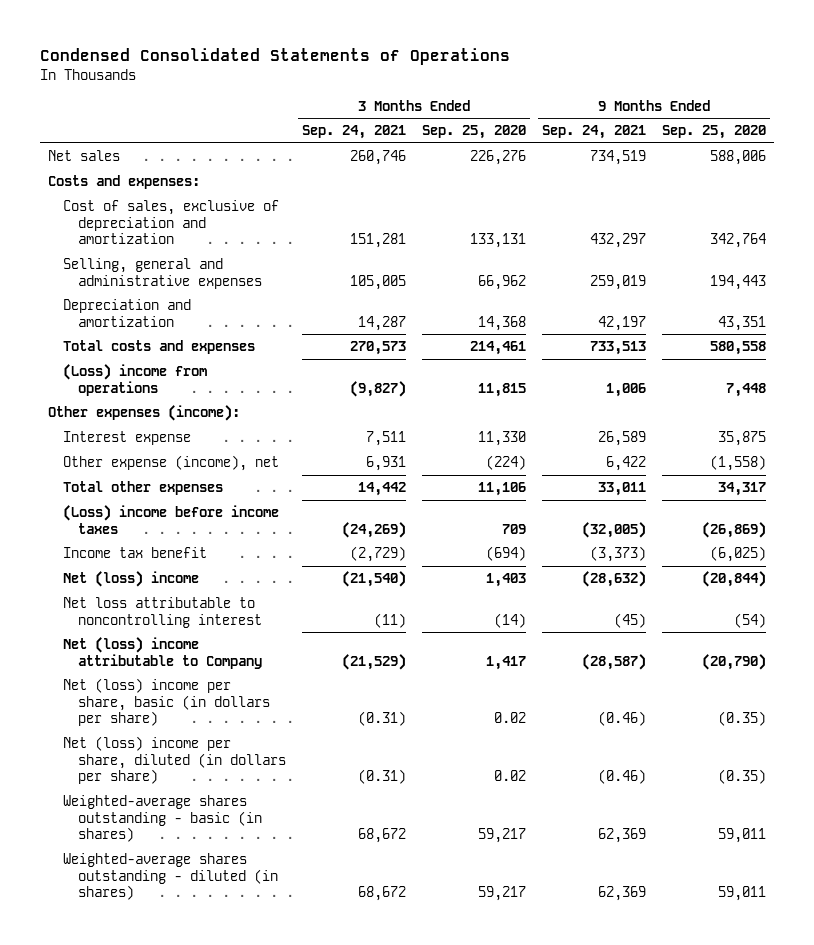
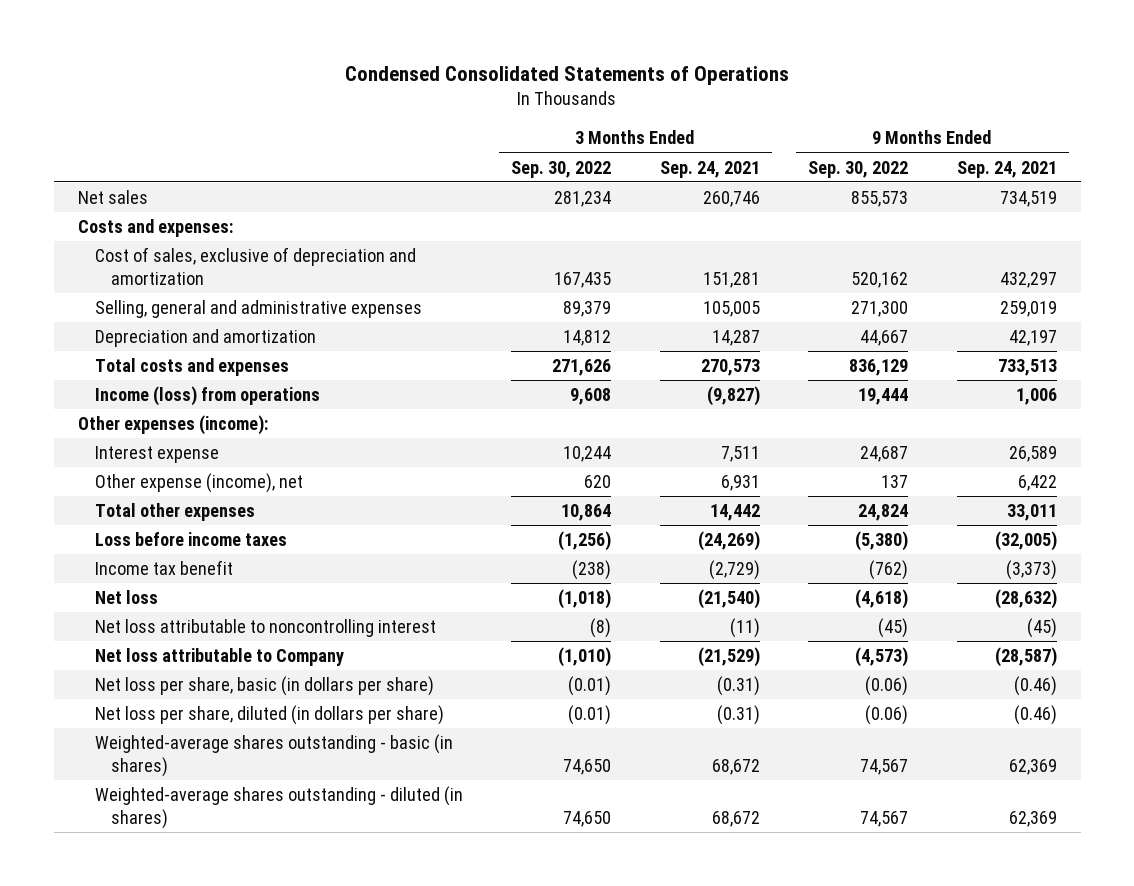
- | 3 Months Ended Sep. 24, 2021 | 3 Months Ended Sep. 25, 2020 | 9 Months Ended Sep. 24, 2021 | 9 Months Ended Sep. 25, 2020
+ | 3 Months Ended Sep. 30, 2022 | 3 Months Ended Sep. 24, 2021 | 9 Months Ended Sep. 30, 2022 | 9 Months Ended Sep. 24, 2021
- (Loss) income from operations | (9,827) | 11,815 | 1,006 | 7,448
+ Income (loss) from operations | 9,608 | (9,827) | 19,444 | 1,006
- (Loss) income before income taxes | (24,269) | 709 | (32,005) | (26,869)
+ Loss before income taxes | (1,256) | (24,269) | (5,380) | (32,005)
- Net (loss) income | (21,540) | 1,403 | (28,632) | (20,844)
+ Net loss | (1,018) | (21,540) | (4,618) | (28,632)
- Net (loss) income attributable to Company | (21,529) | 1,417 | (28,587) | (20,790)
- Net (loss) income per share, basic (in dollars per share) | (0.31) | 0.02 | (0.46) | (0.35)
- Net (loss) income per share, diluted (in dollars per share) | (0.31) | 0.02 | (0.46) | (0.35)
+ Net loss attributable to Company | (1,010) | (21,529) | (4,573) | (28,587)
+ Net loss per share, basic (in dollars per share) | (0.01) | (0.31) | (0.06) | (0.46)
+ Net loss per share, diluted (in dollars per share) | (0.01) | (0.31) | (0.06) | (0.46)

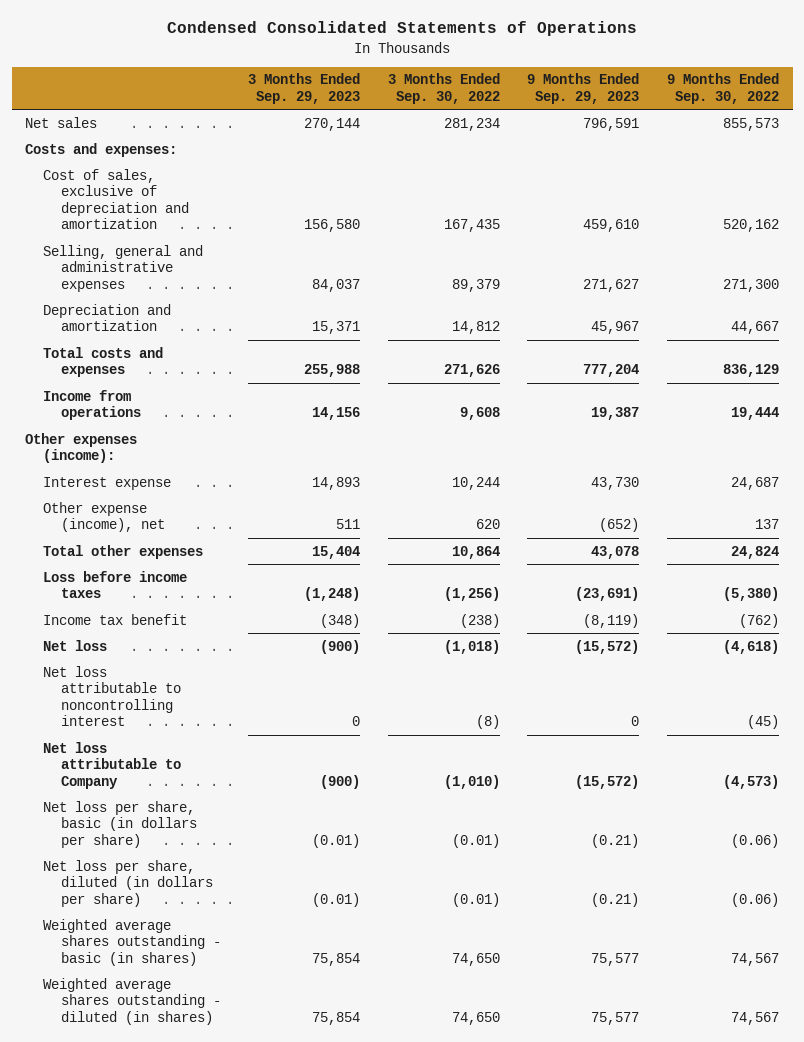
- | 3 Months Ended Sep. 30, 2022 | 3 Months Ended Sep. 24, 2021 | 9 Months Ended Sep. 30, 2022 | 9 Months Ended Sep. 24, 2021
+ | 3 Months Ended Sep. 29, 2023 | 3 Months Ended Sep. 30, 2022 | 9 Months Ended Sep. 29, 2023 | 9 Months Ended Sep. 30, 2022
- Income (loss) from operations | 9,608 | (9,827) | 19,444 | 1,006
+ Income from operations | 14,156 | 9,608 | 19,387 | 19,444
- Weighted-average shares outstanding - basic (in shares) | 74,650 | 68,672 | 74,567 | 62,369
- Weighted-average shares outstanding - diluted (in shares) | 74,650 | 68,672 | 74,567 | 62,369
+ Weighted average shares outstanding - basic (in shares) | 75,854 | 74,650 | 75,577 | 74,567
+ Weighted average shares outstanding - diluted (in shares) | 75,854 | 74,650 | 75,577 | 74,567

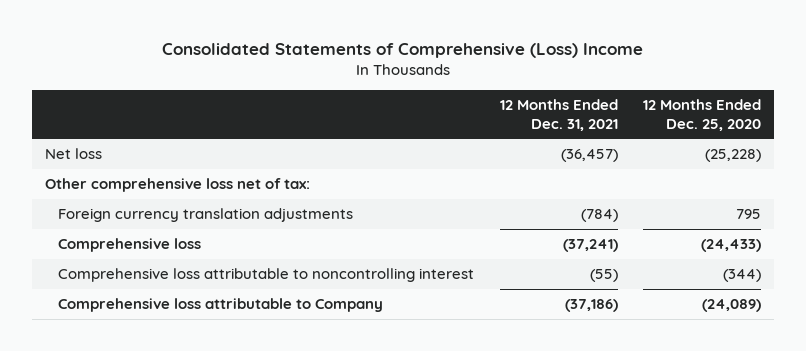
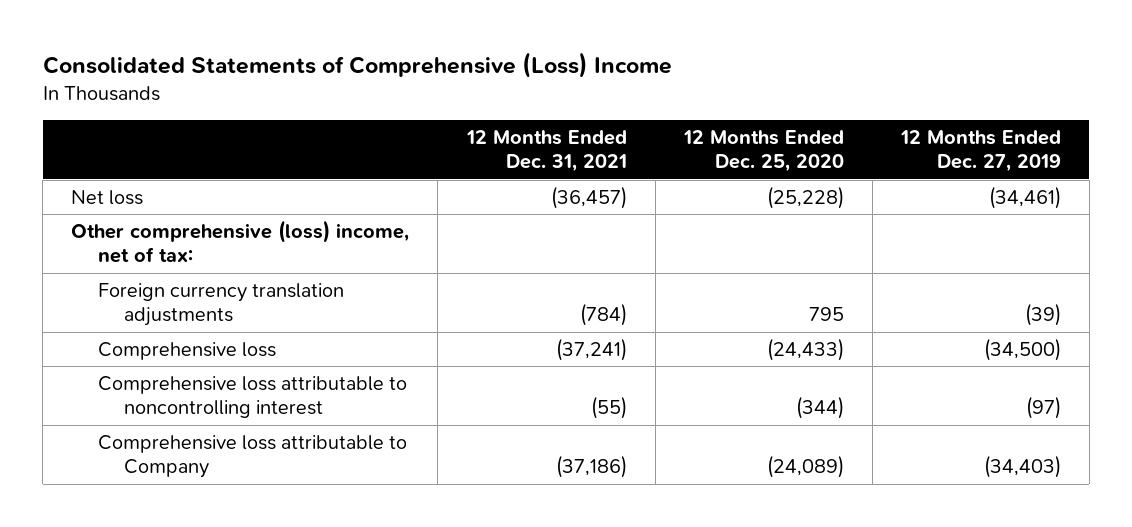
- | 12 Months Ended Dec. 31, 2021 | 12 Months Ended Dec. 25, 2020
+ | 12 Months Ended Dec. 31, 2021 | 12 Months Ended Dec. 25, 2020 | 12 Months Ended Dec. 27, 2019
- Other comprehensive loss net of tax:
+ Other comprehensive (loss) income, net of tax:

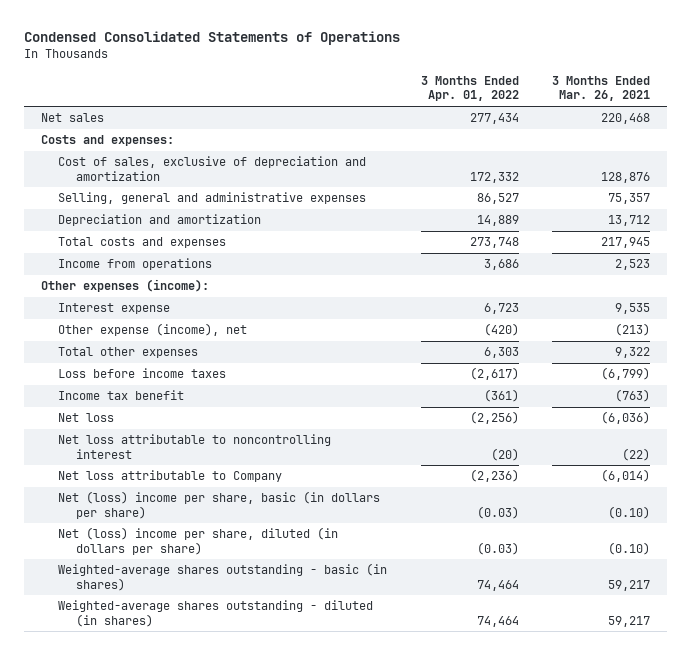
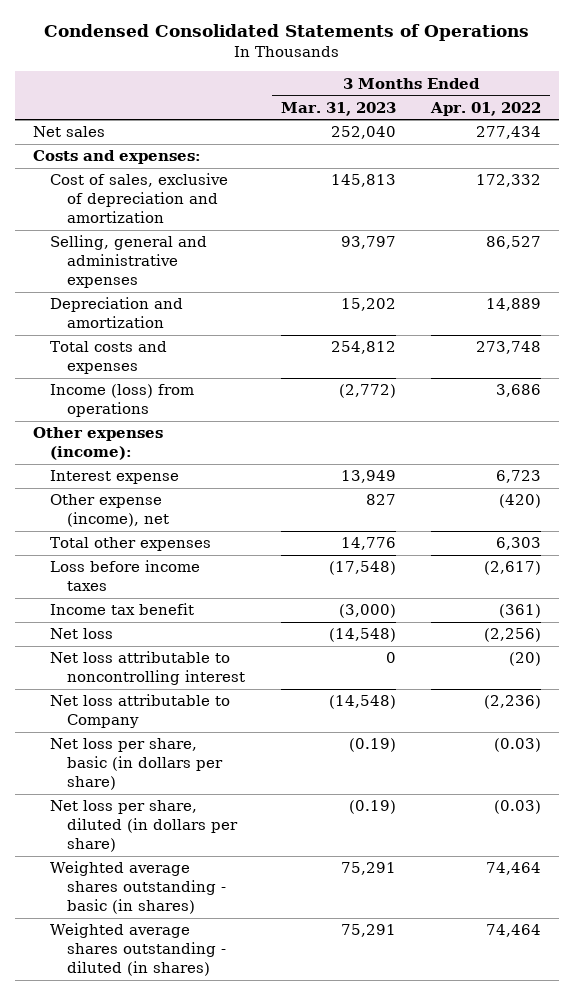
- | 3 Months Ended Apr. 01, 2022 | 3 Months Ended Mar. 26, 2021
+ | 3 Months Ended Mar. 31, 2023 | 3 Months Ended Apr. 01, 2022
- Income from operations | 3,686 | 2,523
+ Income (loss) from operations | (2,772) | 3,686
- Net (loss) income per share, basic (in dollars per share) | (0.03) | (0.10)
- Net (loss) income per share, diluted (in dollars per share) | (0.03) | (0.10)
- Weighted-average shares outstanding - basic (in shares) | 74,464 | 59,217
- Weighted-average shares outstanding - diluted (in shares) | 74,464 | 59,217
+ Net loss per share, basic (in dollars per share) | (0.19) | (0.03)
+ Net loss per share, diluted (in dollars per share) | (0.19) | (0.03)
+ Weighted average shares outstanding - basic (in shares) | 75,291 | 74,464
+ Weighted average shares outstanding - diluted (in shares) | 75,291 | 74,464

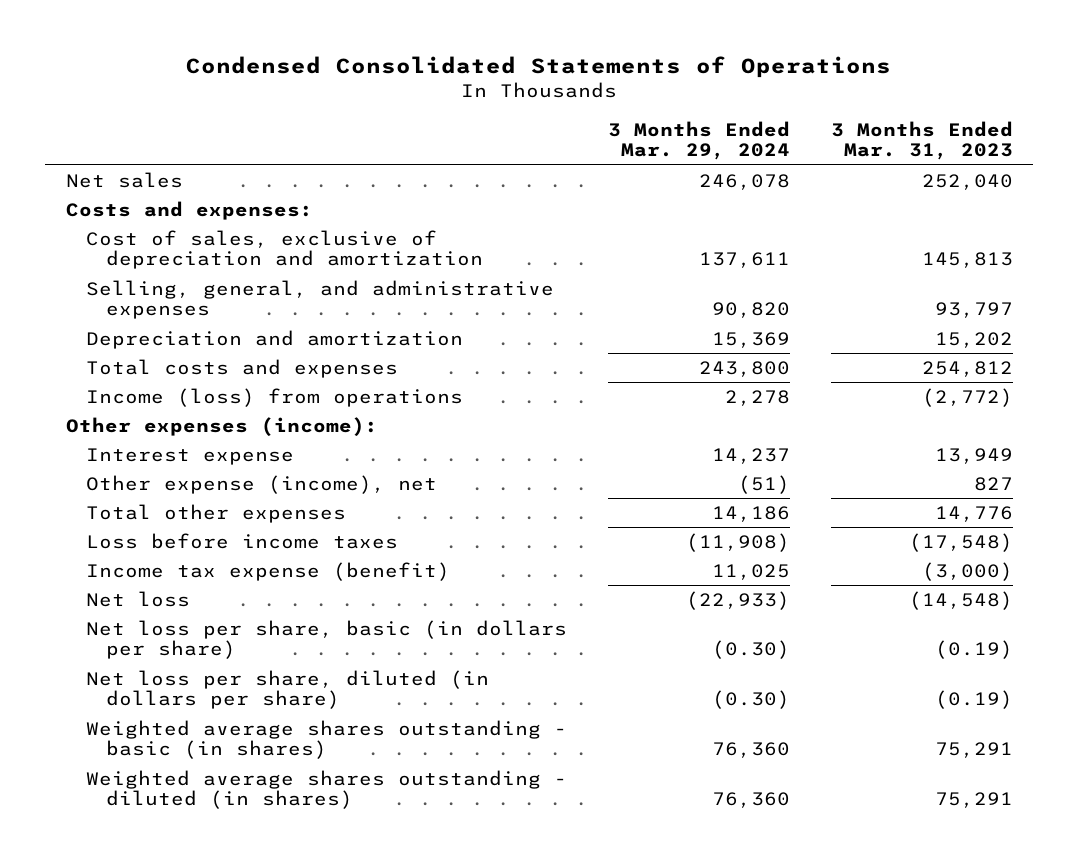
- | 3 Months Ended Mar. 31, 2023 | 3 Months Ended Apr. 01, 2022
+ | 3 Months Ended Mar. 29, 2024 | 3 Months Ended Mar. 31, 2023
- Selling, general and administrative expenses | 93,797 | 86,527
+ Selling, general, and administrative expenses | 90,820 | 93,797
- Income tax benefit | (3,000) | (361)
+ Income tax expense (benefit) | 11,025 | (3,000)
- Net loss attributable to noncontrolling interest | 0 | (20)
- Net loss attributable to Company | (14,548) | (2,236)

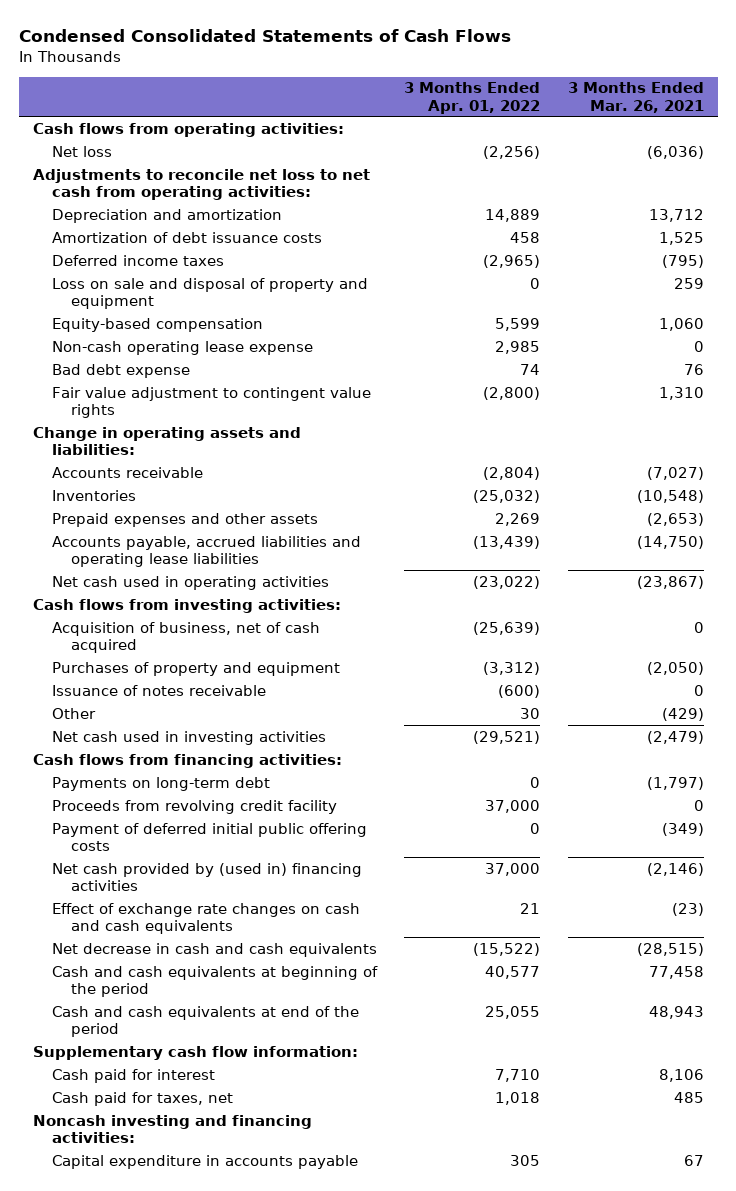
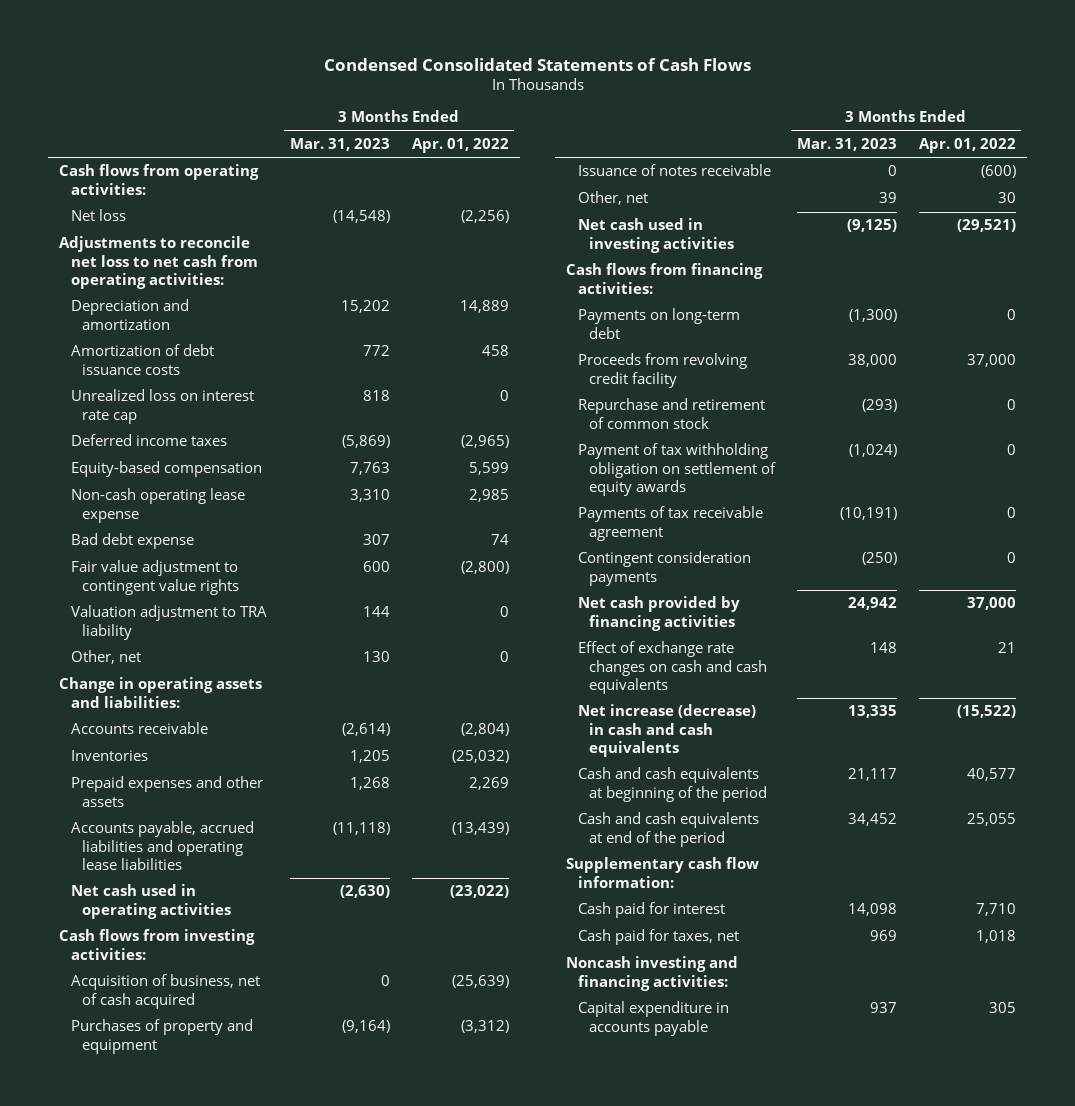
- | 3 Months Ended Apr. 01, 2022 | 3 Months Ended Mar. 26, 2021
+ | 3 Months Ended Mar. 31, 2023 | 3 Months Ended Apr. 01, 2022
+ Unrealized loss on interest rate cap | 818 | 0
- Loss on sale and disposal of property and equipment | 0 | 259
+ Valuation adjustment to TRA liability | 144 | 0
+ Other, net | 130 | 0
- Other | 30 | (429)
+ Other, net | 39 | 30
- Payment of deferred initial public offering costs | 0 | (349)
- Net cash provided by (used in) financing activities | 37,000 | (2,146)
+ Repurchase and retirement of common stock | (293) | 0
+ Payment of tax withholding obligation on settlement of equity awards | (1,024) | 0
+ Payments of tax receivable agreement | (10,191) | 0
+ Contingent consideration payments | (250) | 0
+ Net cash provided by financing activities | 24,942 | 37,000
- Net decrease in cash and cash equivalents | (15,522) | (28,515)
+ Net increase (decrease) in cash and cash equivalents | 13,335 | (15,522)

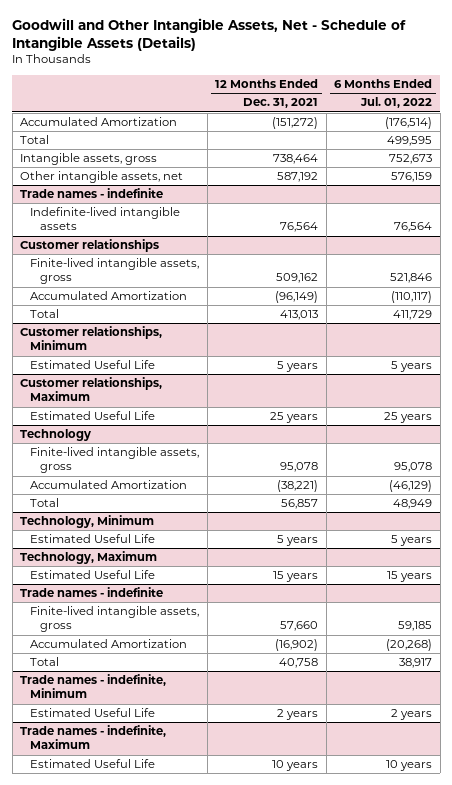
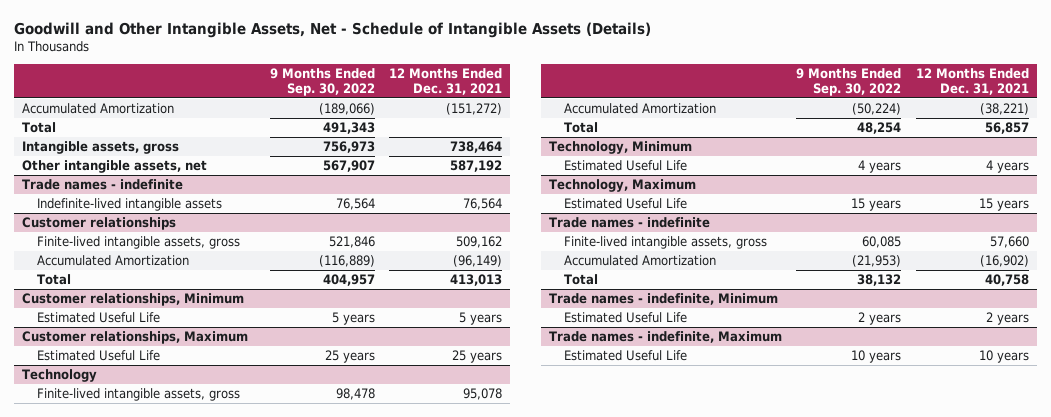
- | 12 Months Ended Dec. 31, 2021 | 6 Months Ended Jul. 01, 2022
+ | 9 Months Ended Sep. 30, 2022 | 12 Months Ended Dec. 31, 2021
@ Technology, Minimum
- Estimated Useful Life | 5 years | 5 years
+ Estimated Useful Life | 4 years | 4 years

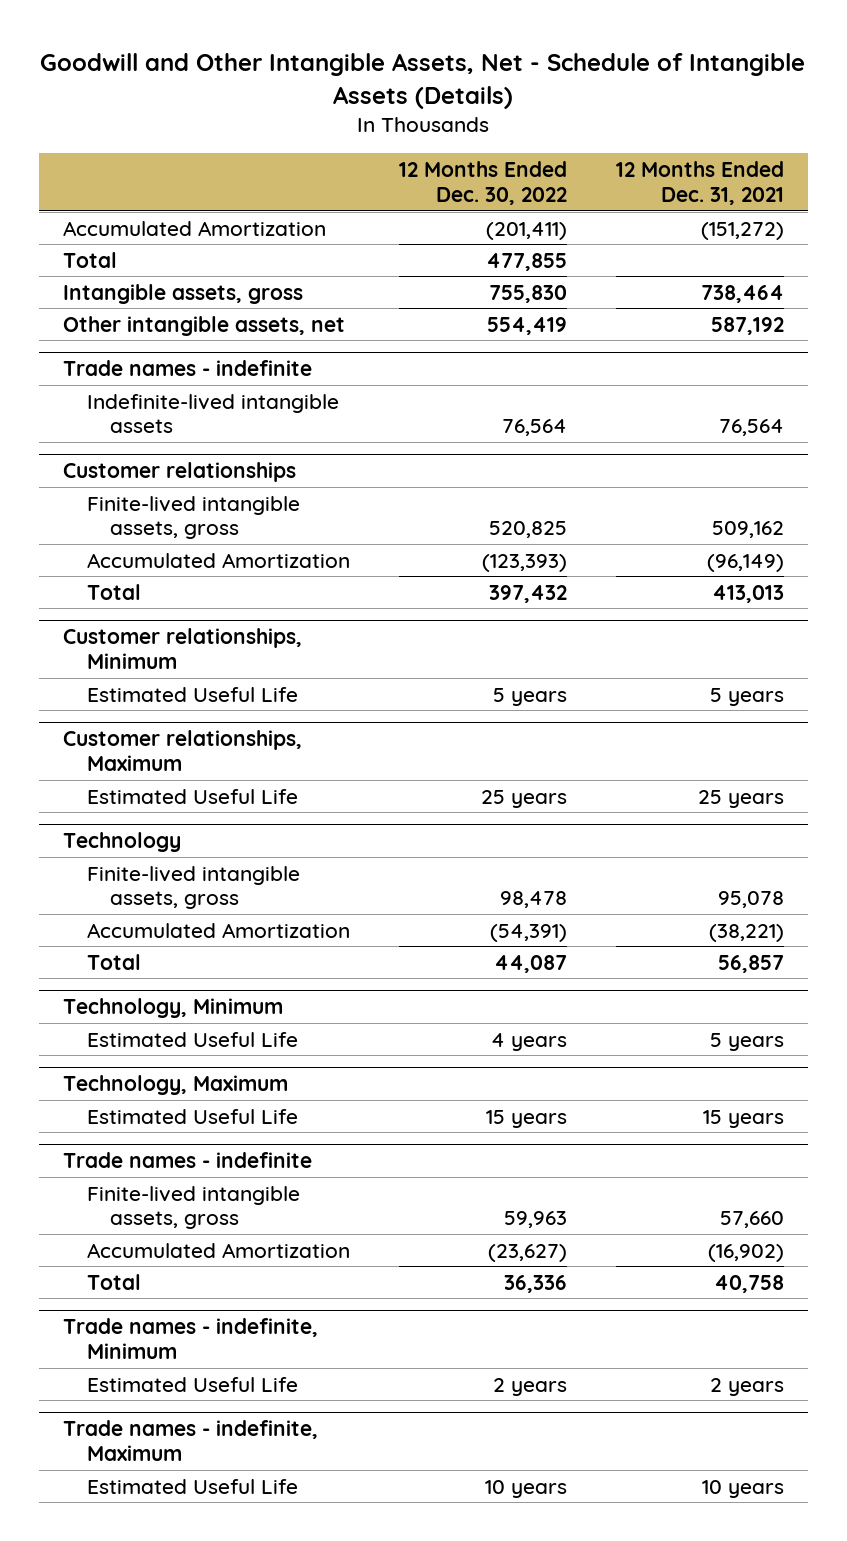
- | 9 Months Ended Sep. 30, 2022 | 12 Months Ended Dec. 31, 2021
+ | 12 Months Ended Dec. 30, 2022 | 12 Months Ended Dec. 31, 2021
@ Technology, Minimum
- Estimated Useful Life | 4 years | 4 years
+ Estimated Useful Life | 4 years | 5 years

